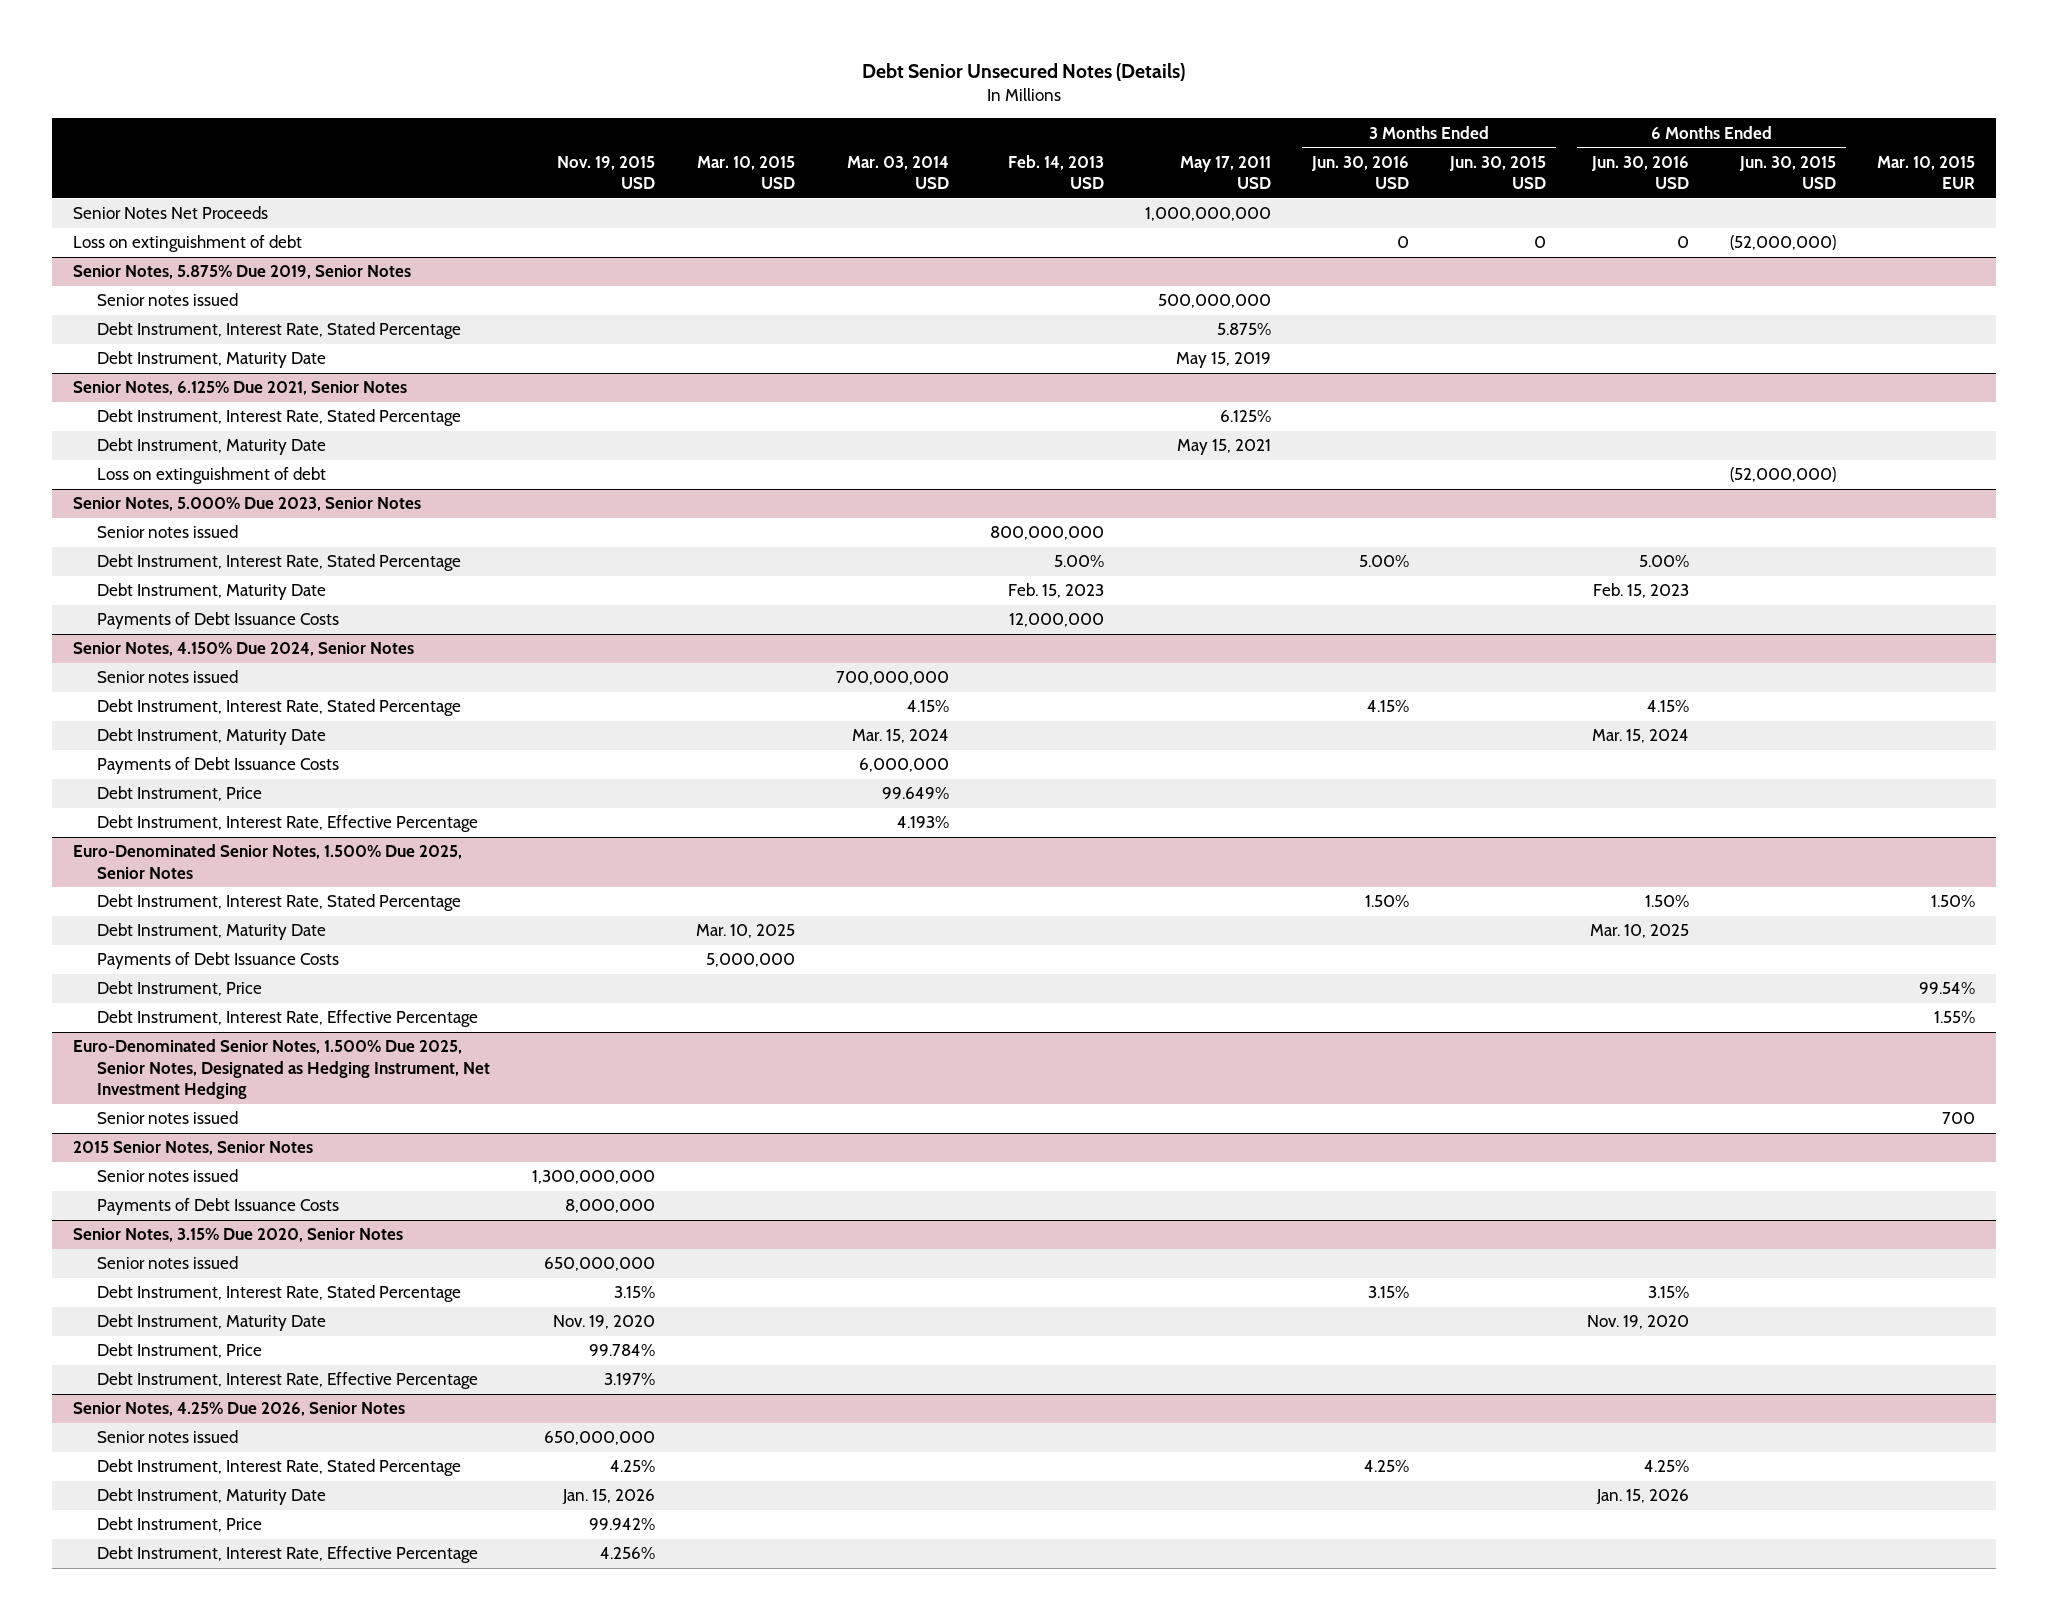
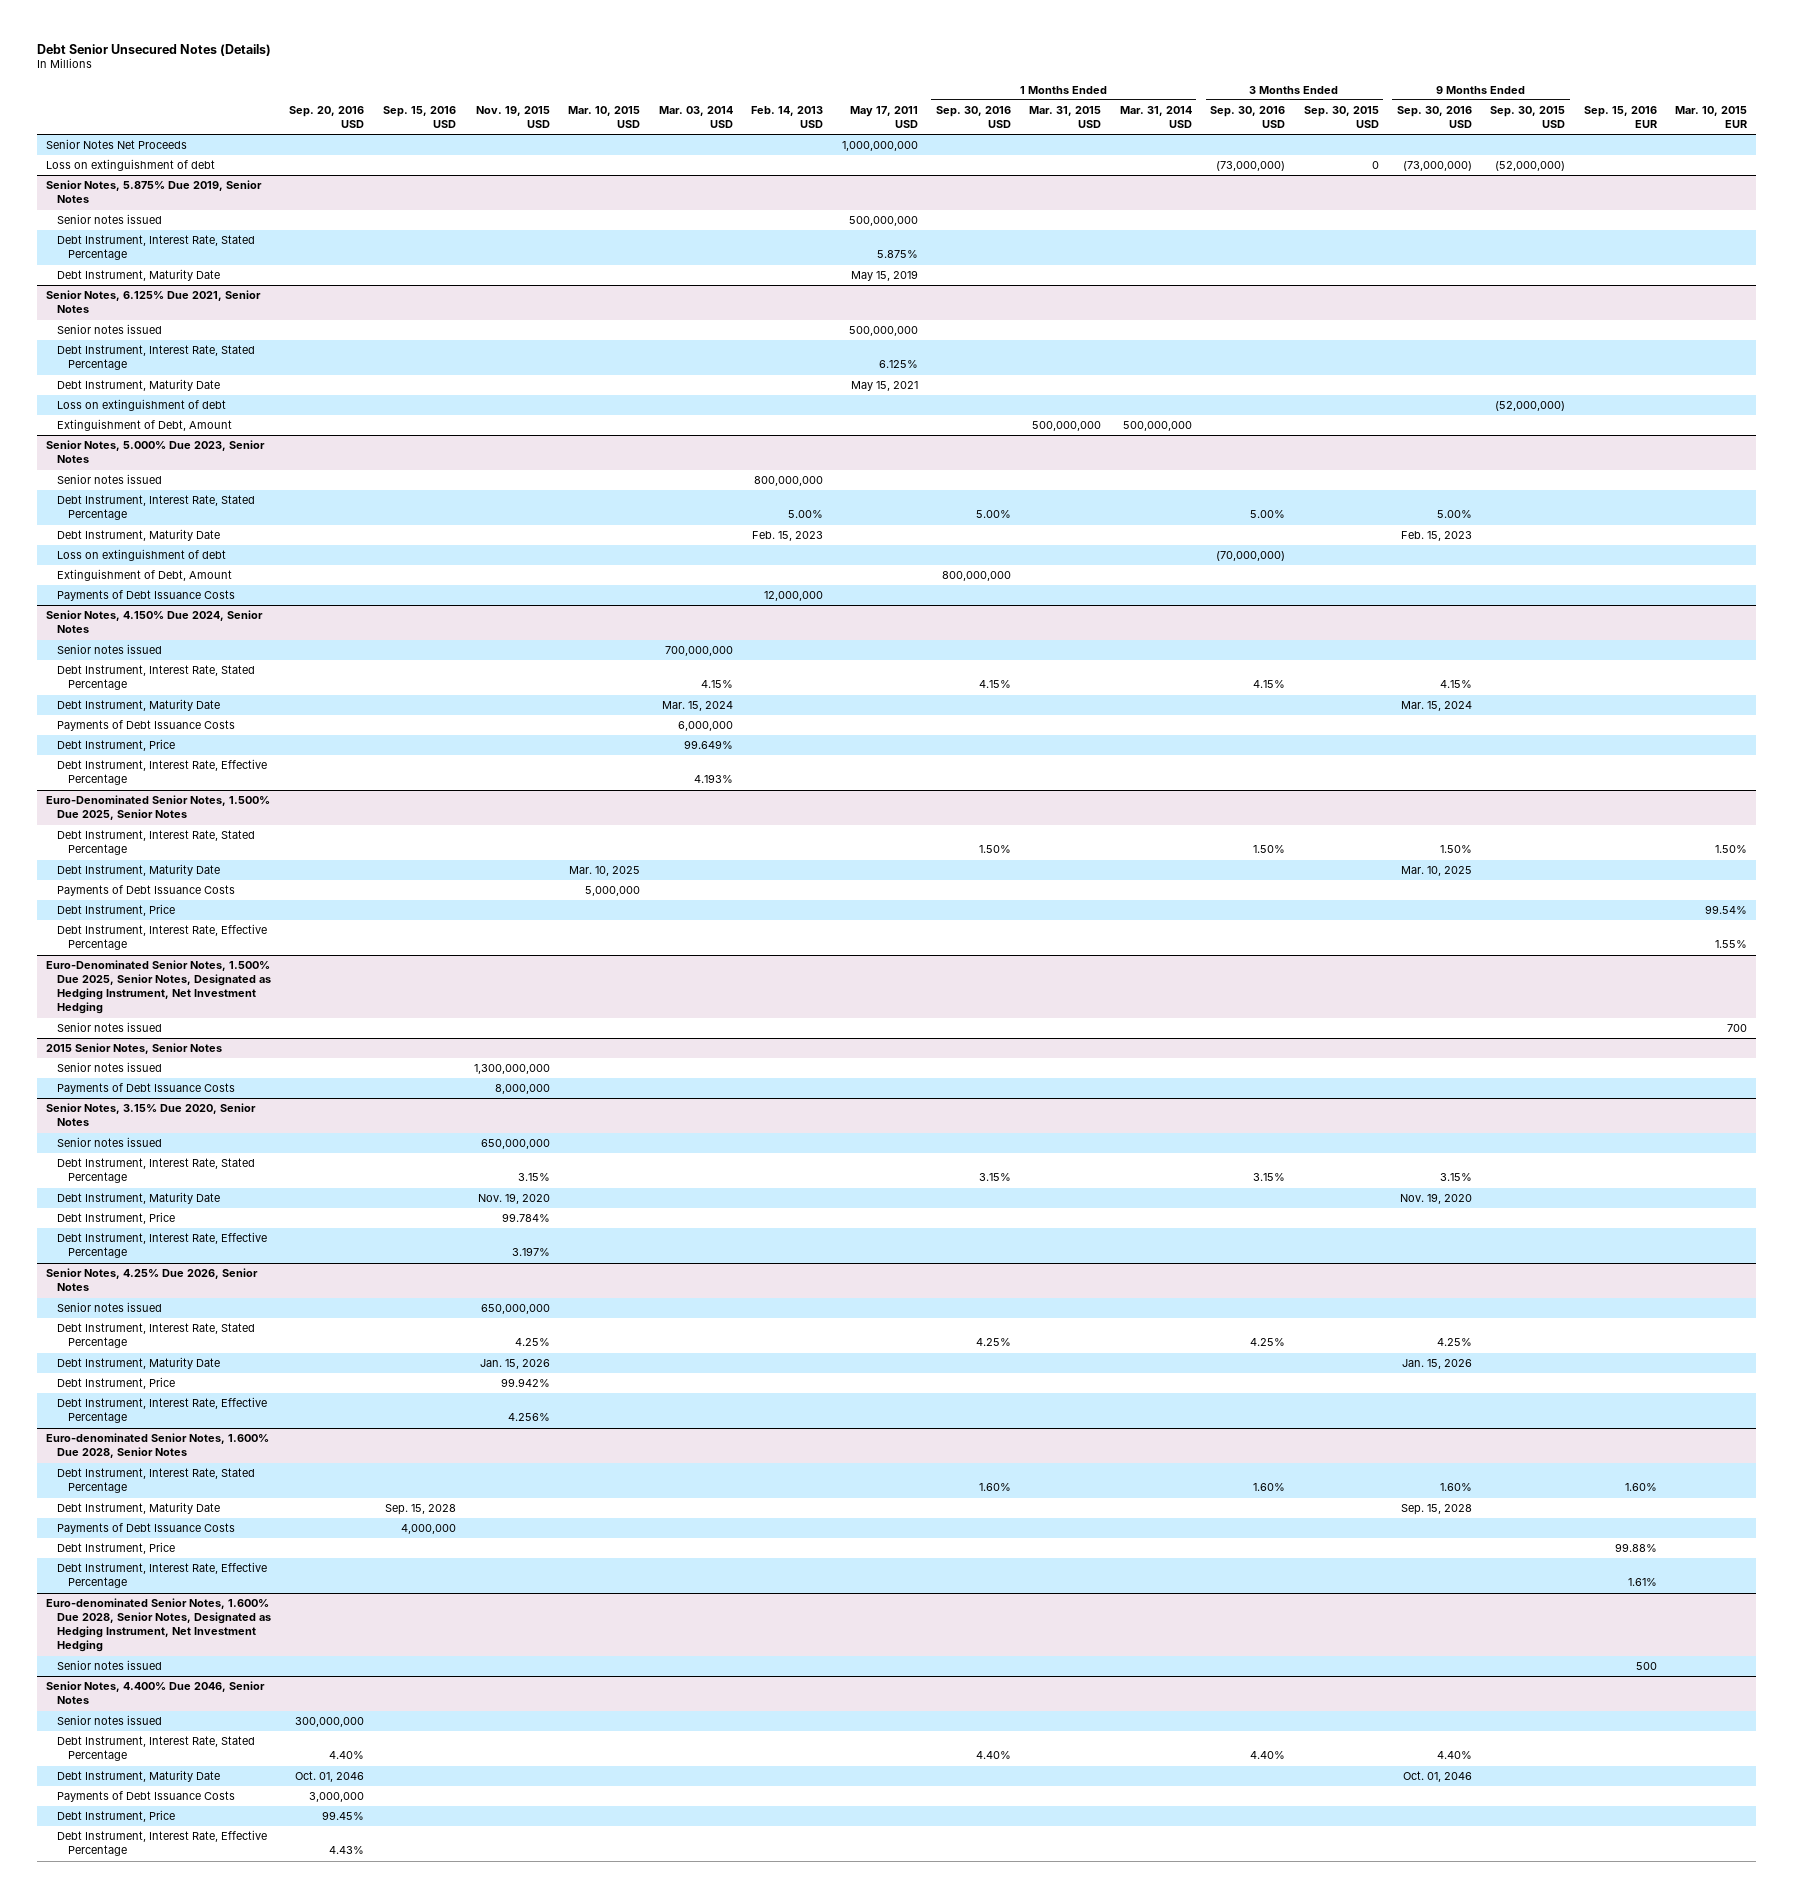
- | Nov. 19, 2015 USD | Mar. 10, 2015 USD | Mar. 03, 2014 USD | Feb. 14, 2013 USD | May 17, 2011 USD | 3 Months Ended Jun. 30, 2016 USD | 3 Months Ended Jun. 30, 2015 USD | 6 Months Ended Jun. 30, 2016 USD | 6 Months Ended Jun. 30, 2015 USD | Mar. 10, 2015 EUR
+ | Sep. 20, 2016 USD | Sep. 15, 2016 USD | Nov. 19, 2015 USD | Mar. 10, 2015 USD | Mar. 03, 2014 USD | Feb. 14, 2013 USD | May 17, 2011 USD | 1 Months Ended Sep. 30, 2016 USD | 1 Months Ended Mar. 31, 2015 USD | 1 Months Ended Mar. 31, 2014 USD | 3 Months Ended Sep. 30, 2016 USD | 3 Months Ended Sep. 30, 2015 USD | 9 Months Ended Sep. 30, 2016 USD | 9 Months Ended Sep. 30, 2015 USD | Sep. 15, 2016 EUR | Mar. 10, 2015 EUR
@ Senior Notes, 6.125% Due 2021, Senior Notes
+ Senior notes issued | | | | | | | 500,000,000 | | | | | | | | |
+ Extinguishment of Debt, Amount | | | | | | | | | 500,000,000 | 500,000,000 | | | | | |
@ Senior Notes, 5.000% Due 2023, Senior Notes
+ Loss on extinguishment of debt | | | | | | | | | | | (70,000,000) | | | | |
+ Extinguishment of Debt, Amount | | | | | | | | 800,000,000 | | | | | | | |
+ Euro-denominated Senior Notes, 1.600% Due 2028, Senior Notes
+ Debt Instrument, Interest Rate, Stated Percentage | | | | | | | | 1.60% | | | 1.60% | | 1.60% | | 1.60% |
+ Debt Instrument, Maturity Date | | Sep. 15, 2028 | | | | | | | | | | | Sep. 15, 2028 | | |
+ Payments of Debt Issuance Costs | | 4,000,000 | | | | | | | | | | | | | |
+ Debt Instrument, Price | | | | | | | | | | | | | | | 99.88% |
+ Debt Instrument, Interest Rate, Effective Percentage | | | | | | | | | | | | | | | 1.61% |
+ Euro-denominated Senior Notes, 1.600% Due 2028, Senior Notes, Designated as Hedging Instrument, Net Investment Hedging
+ Senior notes issued | | | | | | | | | | | | | | | 500 |
+ Senior Notes, 4.400% Due 2046, Senior Notes
+ Senior notes issued | 300,000,000 | | | | | | | | | | | | | | |
+ Debt Instrument, Interest Rate, Stated Percentage | 4.40% | | | | | | | 4.40% | | | 4.40% | | 4.40% | | |
+ Debt Instrument, Maturity Date | Oct. 01, 2046 | | | | | | | | | | | | Oct. 01, 2046 | | |
+ Payments of Debt Issuance Costs | 3,000,000 | | | | | | | | | | | | | | |
+ Debt Instrument, Price | 99.45% | | | | | | | | | | | | | | |
+ Debt Instrument, Interest Rate, Effective Percentage | 4.43% | | | | | | | | | | | | | | |

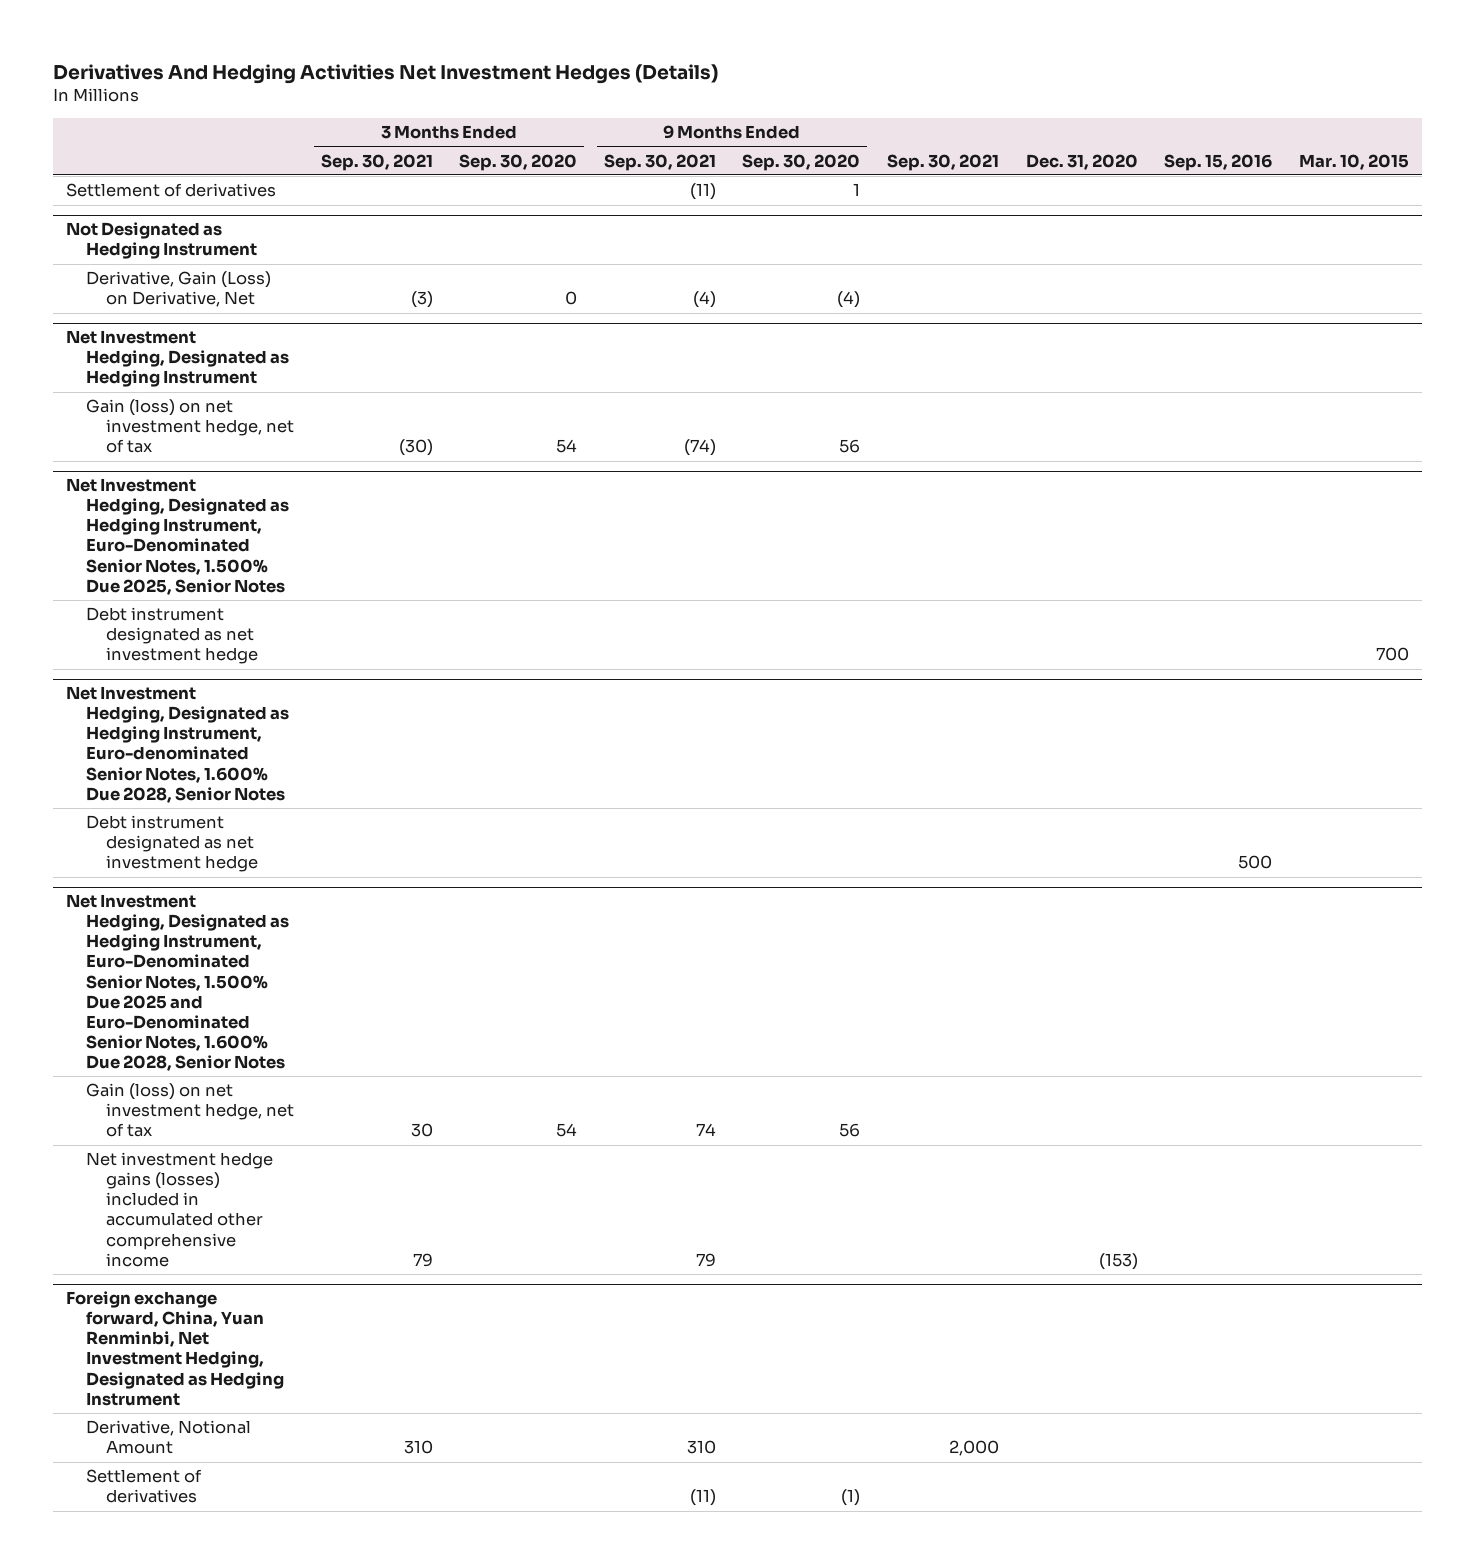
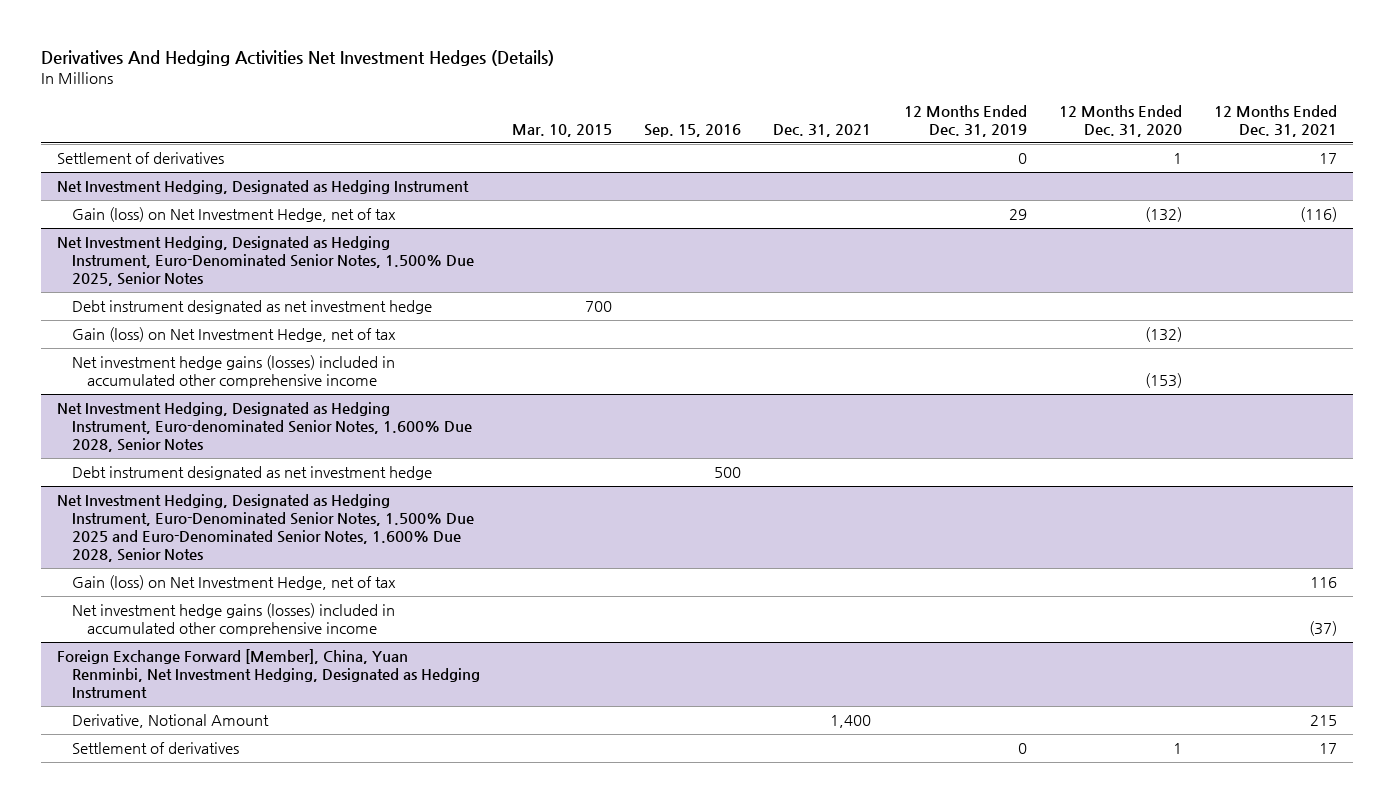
- | 3 Months Ended Sep. 30, 2021 | 3 Months Ended Sep. 30, 2020 | 9 Months Ended Sep. 30, 2021 | 9 Months Ended Sep. 30, 2020 | Sep. 30, 2021 | Dec. 31, 2020 | Sep. 15, 2016 | Mar. 10, 2015
+ | Mar. 10, 2015 | Sep. 15, 2016 | Dec. 31, 2021 | 12 Months Ended Dec. 31, 2019 | 12 Months Ended Dec. 31, 2020 | 12 Months Ended Dec. 31, 2021
- Not Designated as Hedging Instrument
- Derivative, Gain (Loss) on Derivative, Net | (3) | 0 | (4) | (4) | | | |
@ Net Investment Hedging, Designated as Hedging Instrument
- Gain (loss) on net investment hedge, net of tax | (30) | 54 | (74) | 56 | | | |
+ Gain (loss) on Net Investment Hedge, net of tax | | | | 29 | (132) | (116)
@ Net Investment Hedging, Designated as Hedging Instrument, Euro-Denominated Senior Notes, 1.500% Due 2025, Senior Notes
+ Gain (loss) on Net Investment Hedge, net of tax | | | | | (132) |
+ Net investment hedge gains (losses) included in accumulated other comprehensive income | | | | | (153) |
@ Net Investment Hedging, Designated as Hedging Instrument, Euro-Denominated Senior Notes, 1.500% Due 2025 and Euro-Denominated Senior Notes, 1.600% Due 2028, Senior Notes
- Gain (loss) on net investment hedge, net of tax | 30 | 54 | 74 | 56 | | | |
+ Gain (loss) on Net Investment Hedge, net of tax | | | | | | 116
- Foreign exchange forward, China, Yuan Renminbi, Net Investment Hedging, Designated as Hedging Instrument
+ Foreign Exchange Forward [Member], China, Yuan Renminbi, Net Investment Hedging, Designated as Hedging Instrument

